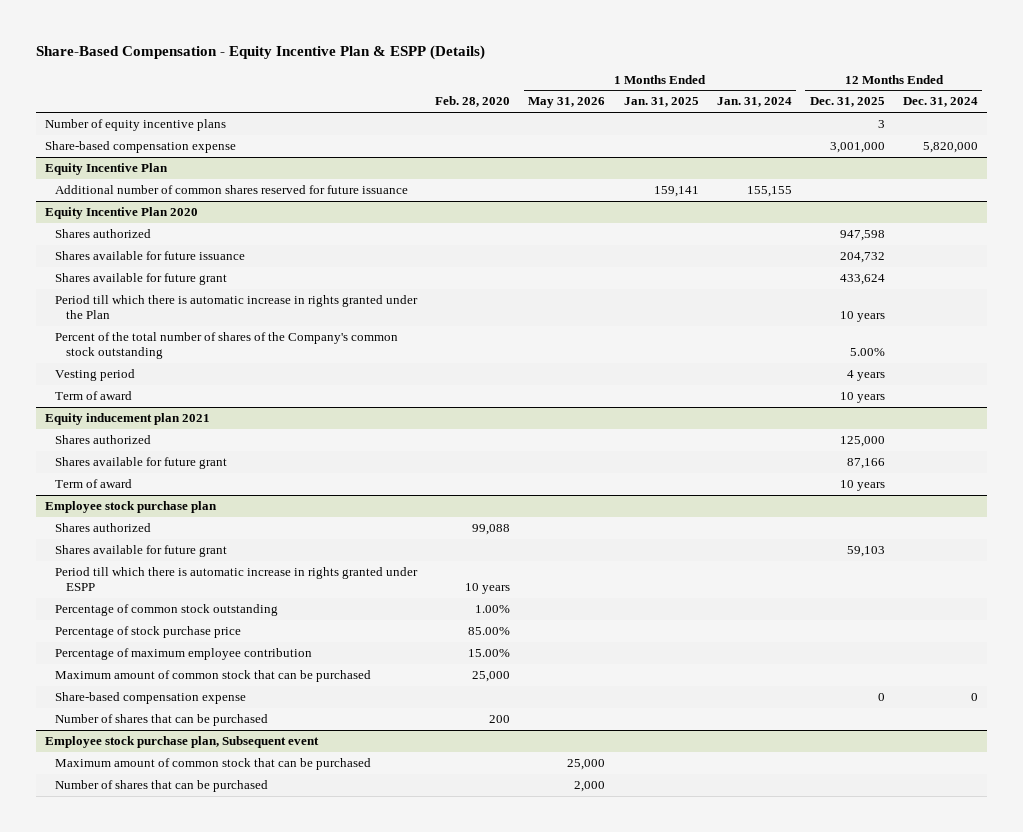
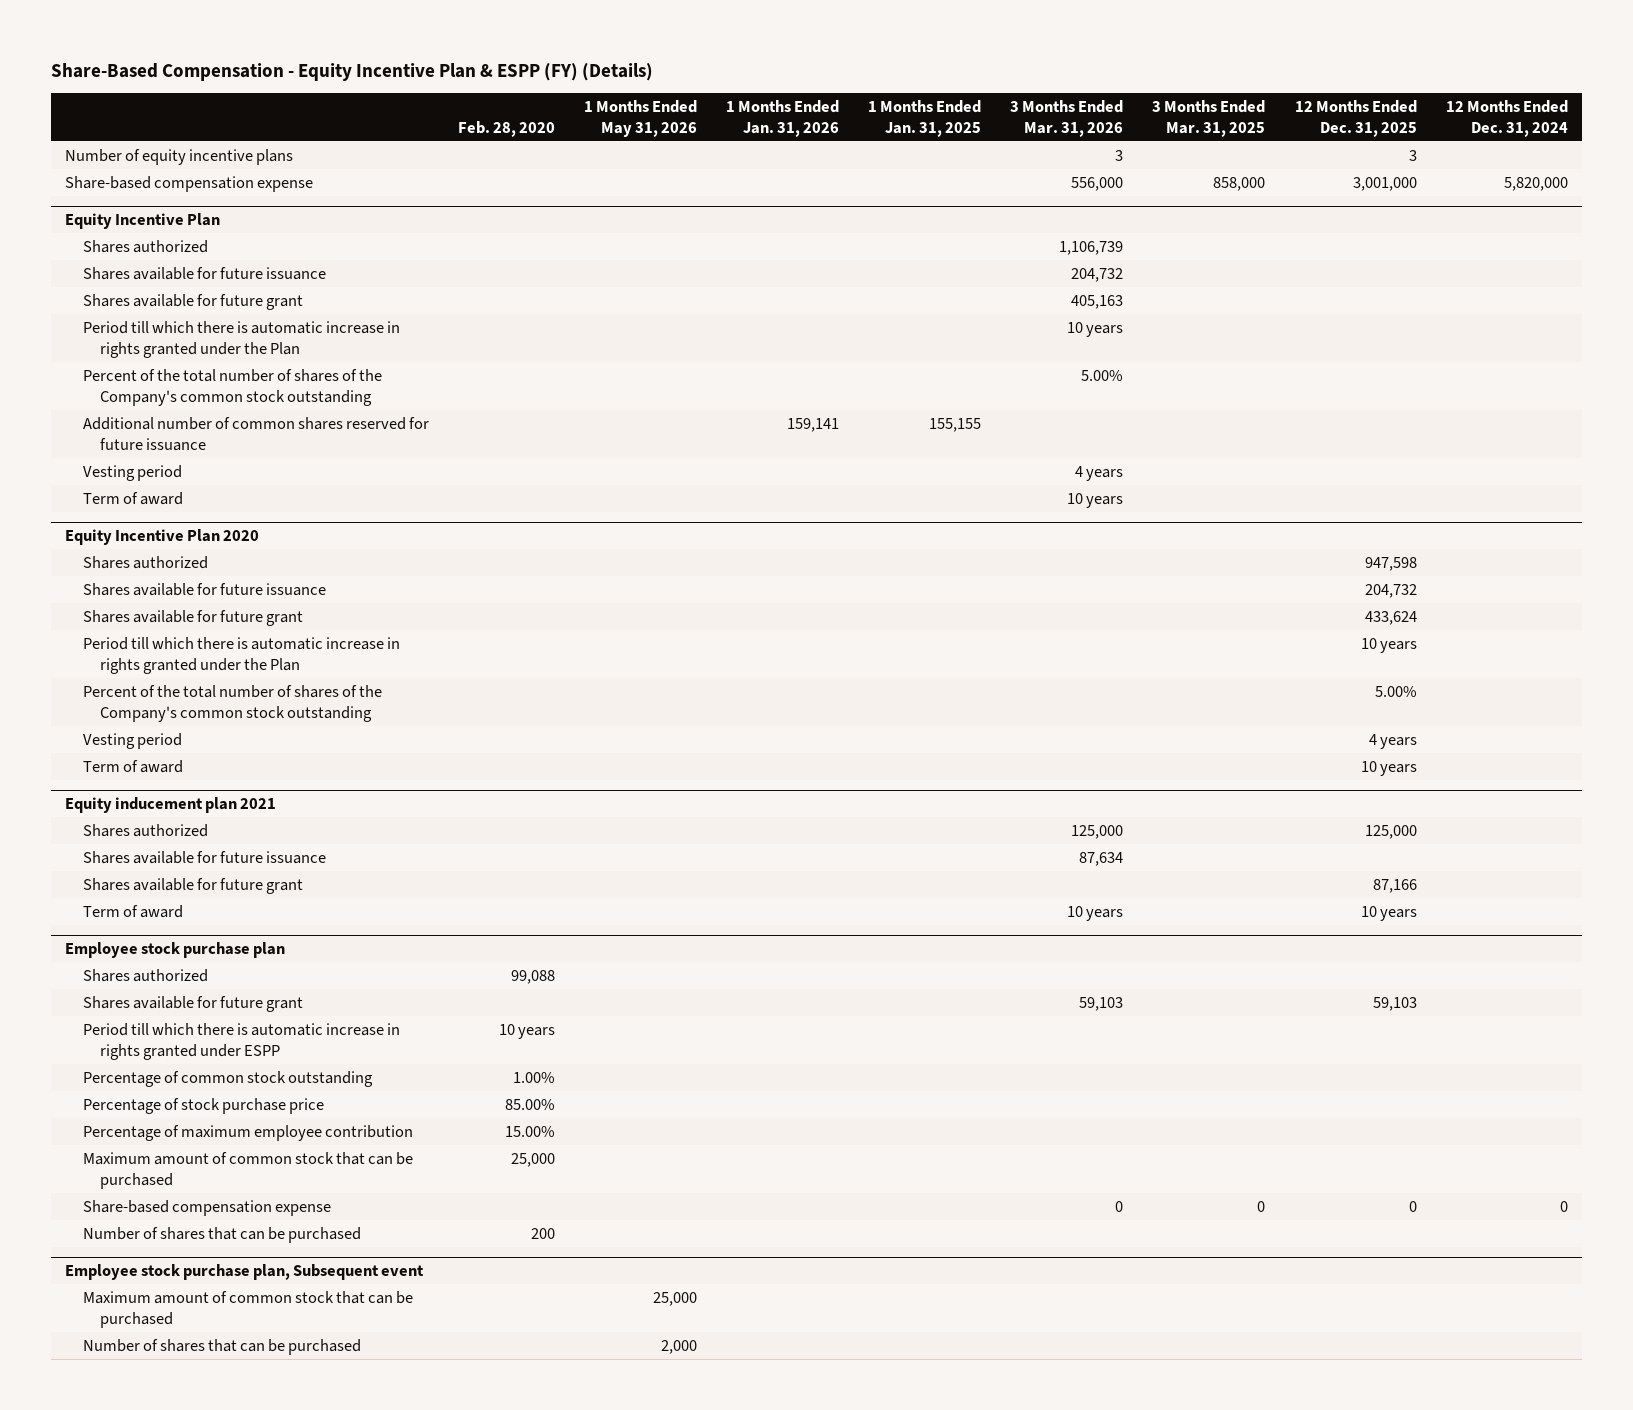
- Share-Based Compensation - Equity Incentive Plan & ESPP (Details)
+ Share-Based Compensation - Equity Incentive Plan & ESPP (FY) (Details)
- | Feb. 28, 2020 | 1 Months Ended May 31, 2026 | 1 Months Ended Jan. 31, 2025 | 1 Months Ended Jan. 31, 2024 | 12 Months Ended Dec. 31, 2025 | 12 Months Ended Dec. 31, 2024
+ | Feb. 28, 2020 | 1 Months Ended May 31, 2026 | 1 Months Ended Jan. 31, 2026 | 1 Months Ended Jan. 31, 2025 | 3 Months Ended Mar. 31, 2026 | 3 Months Ended Mar. 31, 2025 | 12 Months Ended Dec. 31, 2025 | 12 Months Ended Dec. 31, 2024
@ Equity Incentive Plan
- Additional number of common shares reserved for future issuance | | | 159,141 | 155,155 | |
+ Shares authorized | | | | | 1,106,739 | | |
+ Shares available for future issuance | | | | | 204,732 | | |
+ Shares available for future grant | | | | | 405,163 | | |
+ Period till which there is automatic increase in rights granted under the Plan | | | | | 10 years | | |
+ Percent of the total number of shares of the Company's common stock outstanding | | | | | 5.00% | | |
+ Additional number of common shares reserved for future issuance | | | 159,141 | 155,155 | | | |
+ Vesting period | | | | | 4 years | | |
+ Term of award | | | | | 10 years | | |
@ Equity inducement plan 2021
+ Shares available for future issuance | | | | | 87,634 | | |

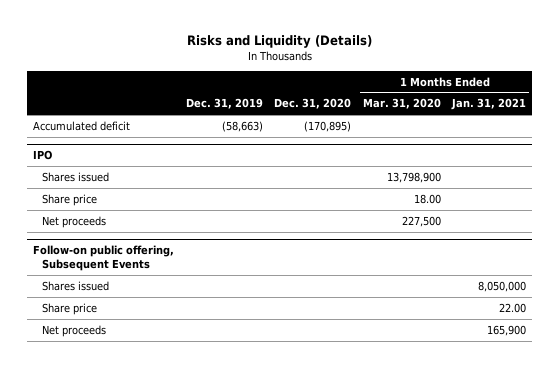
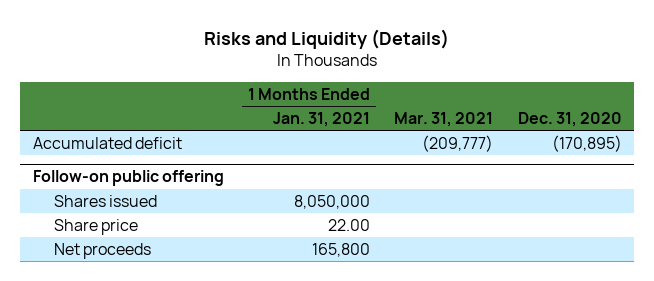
- | Dec. 31, 2019 | Dec. 31, 2020 | 1 Months Ended Mar. 31, 2020 | 1 Months Ended Jan. 31, 2021
+ | 1 Months Ended Jan. 31, 2021 | Mar. 31, 2021 | Dec. 31, 2020
- IPO
- Shares issued | | | 13,798,900 |
- Share price | | | 18.00 |
- Net proceeds | | | 227,500 |
- Follow-on public offering, Subsequent Events
+ Follow-on public offering
- Net proceeds | | | | 165,900
+ Net proceeds | 165,800 | |

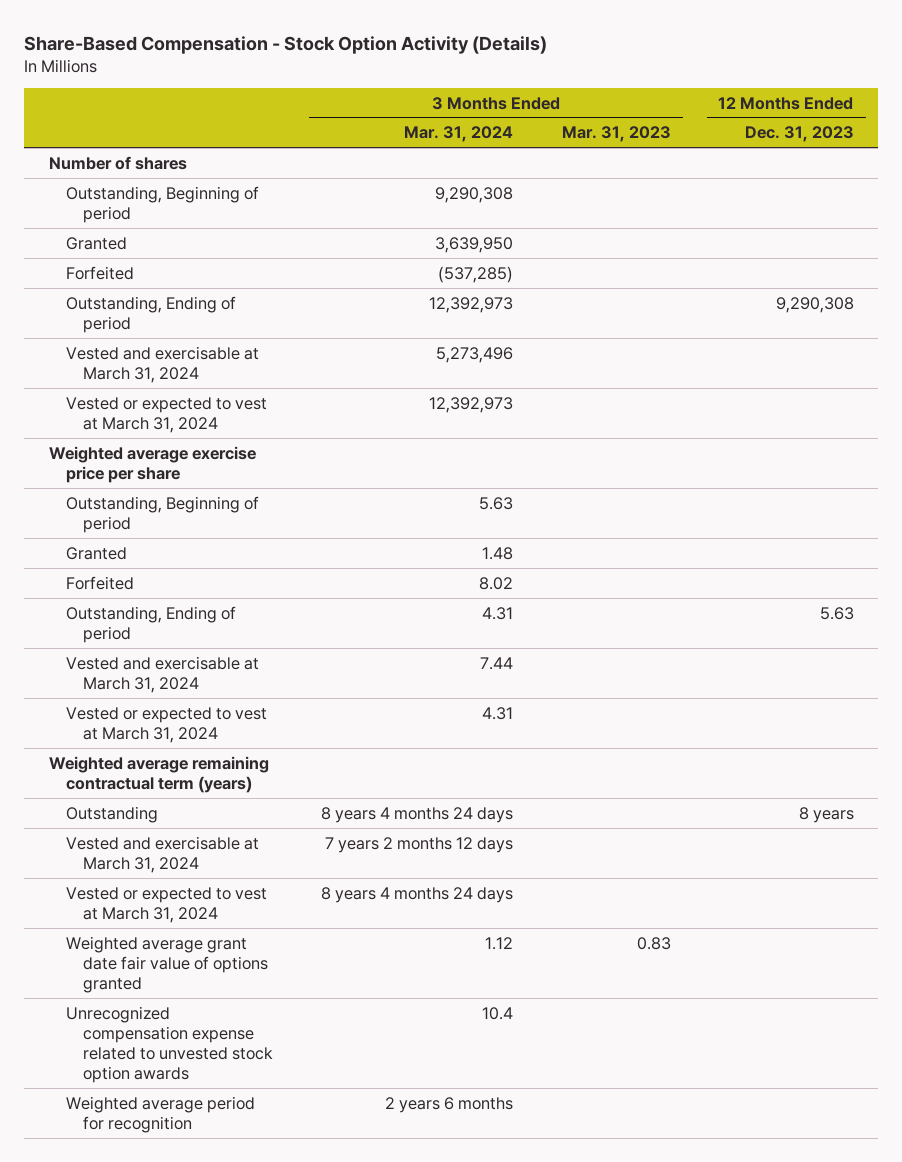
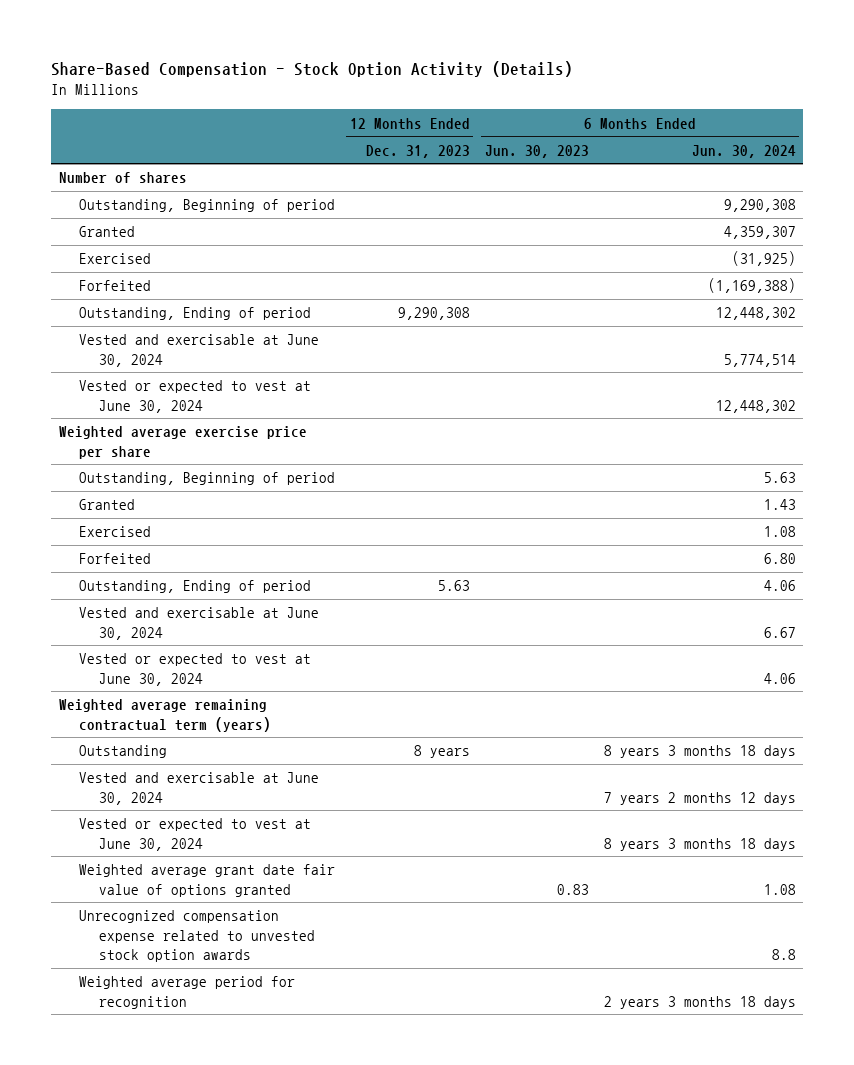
- | 3 Months Ended Mar. 31, 2024 | 3 Months Ended Mar. 31, 2023 | 12 Months Ended Dec. 31, 2023
+ | 12 Months Ended Dec. 31, 2023 | 6 Months Ended Jun. 30, 2023 | 6 Months Ended Jun. 30, 2024
+ Exercised | | | (31,925)
- Vested and exercisable at March 31, 2024 | 5,273,496 | |
- Vested or expected to vest at March 31, 2024 | 12,392,973 | |
+ Vested and exercisable at June 30, 2024 | | | 5,774,514
+ Vested or expected to vest at June 30, 2024 | | | 12,448,302
+ Exercised | | | 1.08
- Vested and exercisable at March 31, 2024 | 7.44 | |
- Vested or expected to vest at March 31, 2024 | 4.31 | |
+ Vested and exercisable at June 30, 2024 | | | 6.67
+ Vested or expected to vest at June 30, 2024 | | | 4.06
- Vested and exercisable at March 31, 2024 | 7 years 2 months 12 days | |
- Vested or expected to vest at March 31, 2024 | 8 years 4 months 24 days | |
+ Vested and exercisable at June 30, 2024 | | | 7 years 2 months 12 days
+ Vested or expected to vest at June 30, 2024 | | | 8 years 3 months 18 days

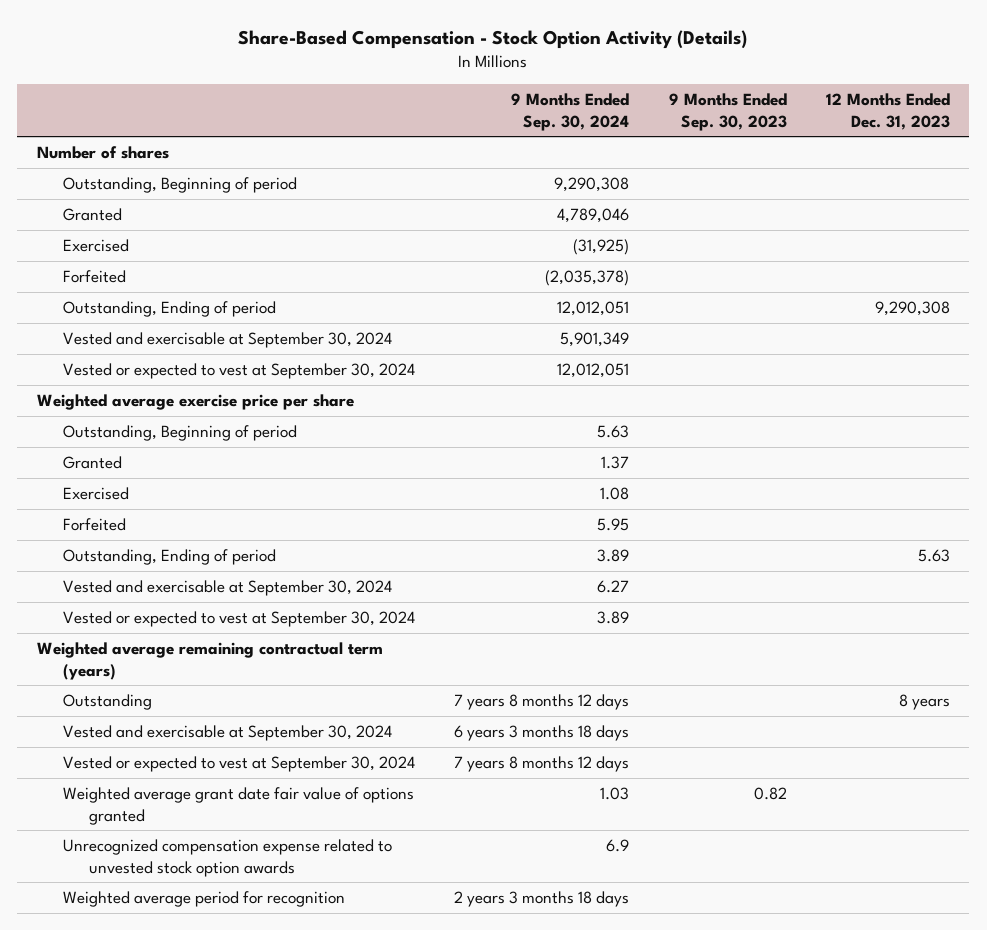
- | 12 Months Ended Dec. 31, 2023 | 6 Months Ended Jun. 30, 2023 | 6 Months Ended Jun. 30, 2024
+ | 9 Months Ended Sep. 30, 2024 | 9 Months Ended Sep. 30, 2023 | 12 Months Ended Dec. 31, 2023
- Vested and exercisable at June 30, 2024 | | | 5,774,514
- Vested or expected to vest at June 30, 2024 | | | 12,448,302
+ Vested and exercisable at September 30, 2024 | 5,901,349 | |
+ Vested or expected to vest at September 30, 2024 | 12,012,051 | |
- Vested and exercisable at June 30, 2024 | | | 6.67
- Vested or expected to vest at June 30, 2024 | | | 4.06
+ Vested and exercisable at September 30, 2024 | 6.27 | |
+ Vested or expected to vest at September 30, 2024 | 3.89 | |
- Vested and exercisable at June 30, 2024 | | | 7 years 2 months 12 days
- Vested or expected to vest at June 30, 2024 | | | 8 years 3 months 18 days
+ Vested and exercisable at September 30, 2024 | 6 years 3 months 18 days | |
+ Vested or expected to vest at September 30, 2024 | 7 years 8 months 12 days | |

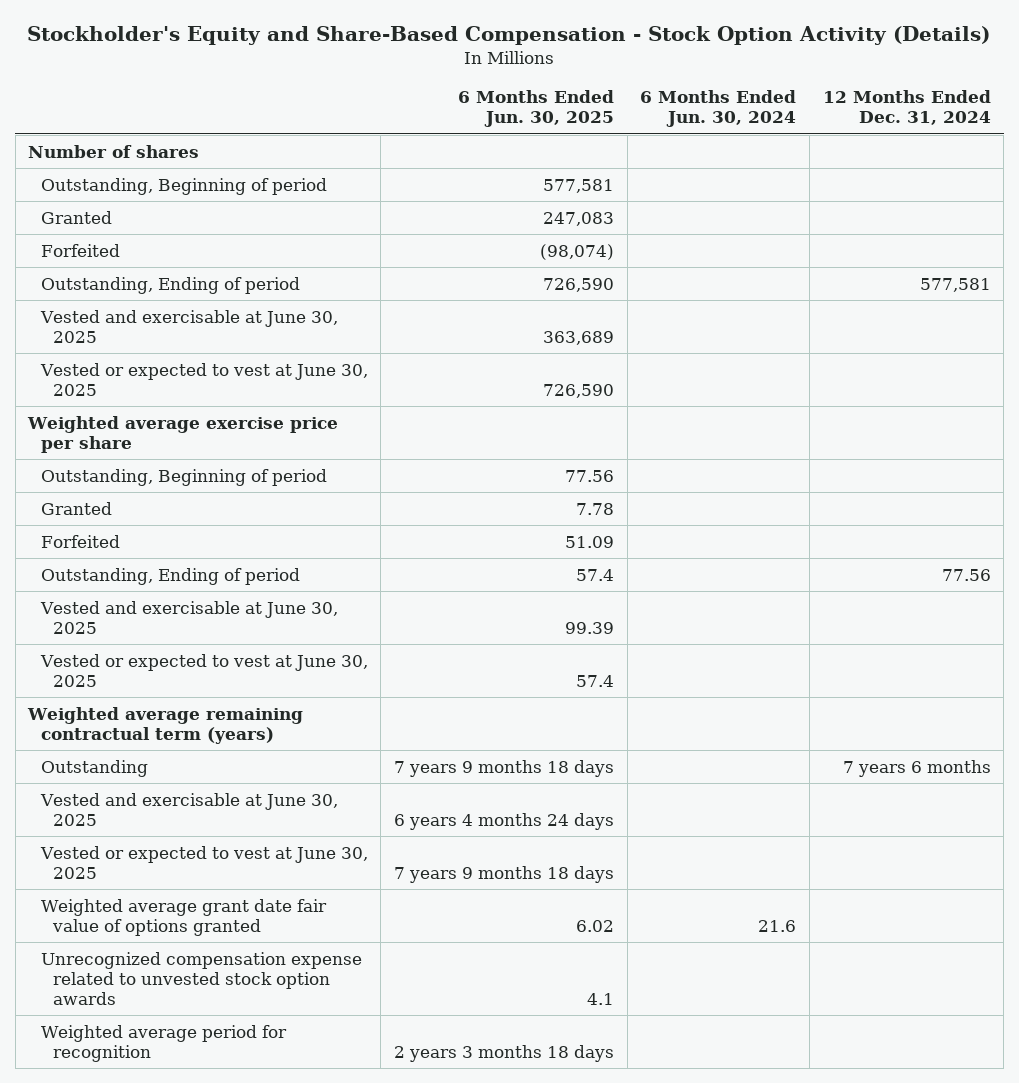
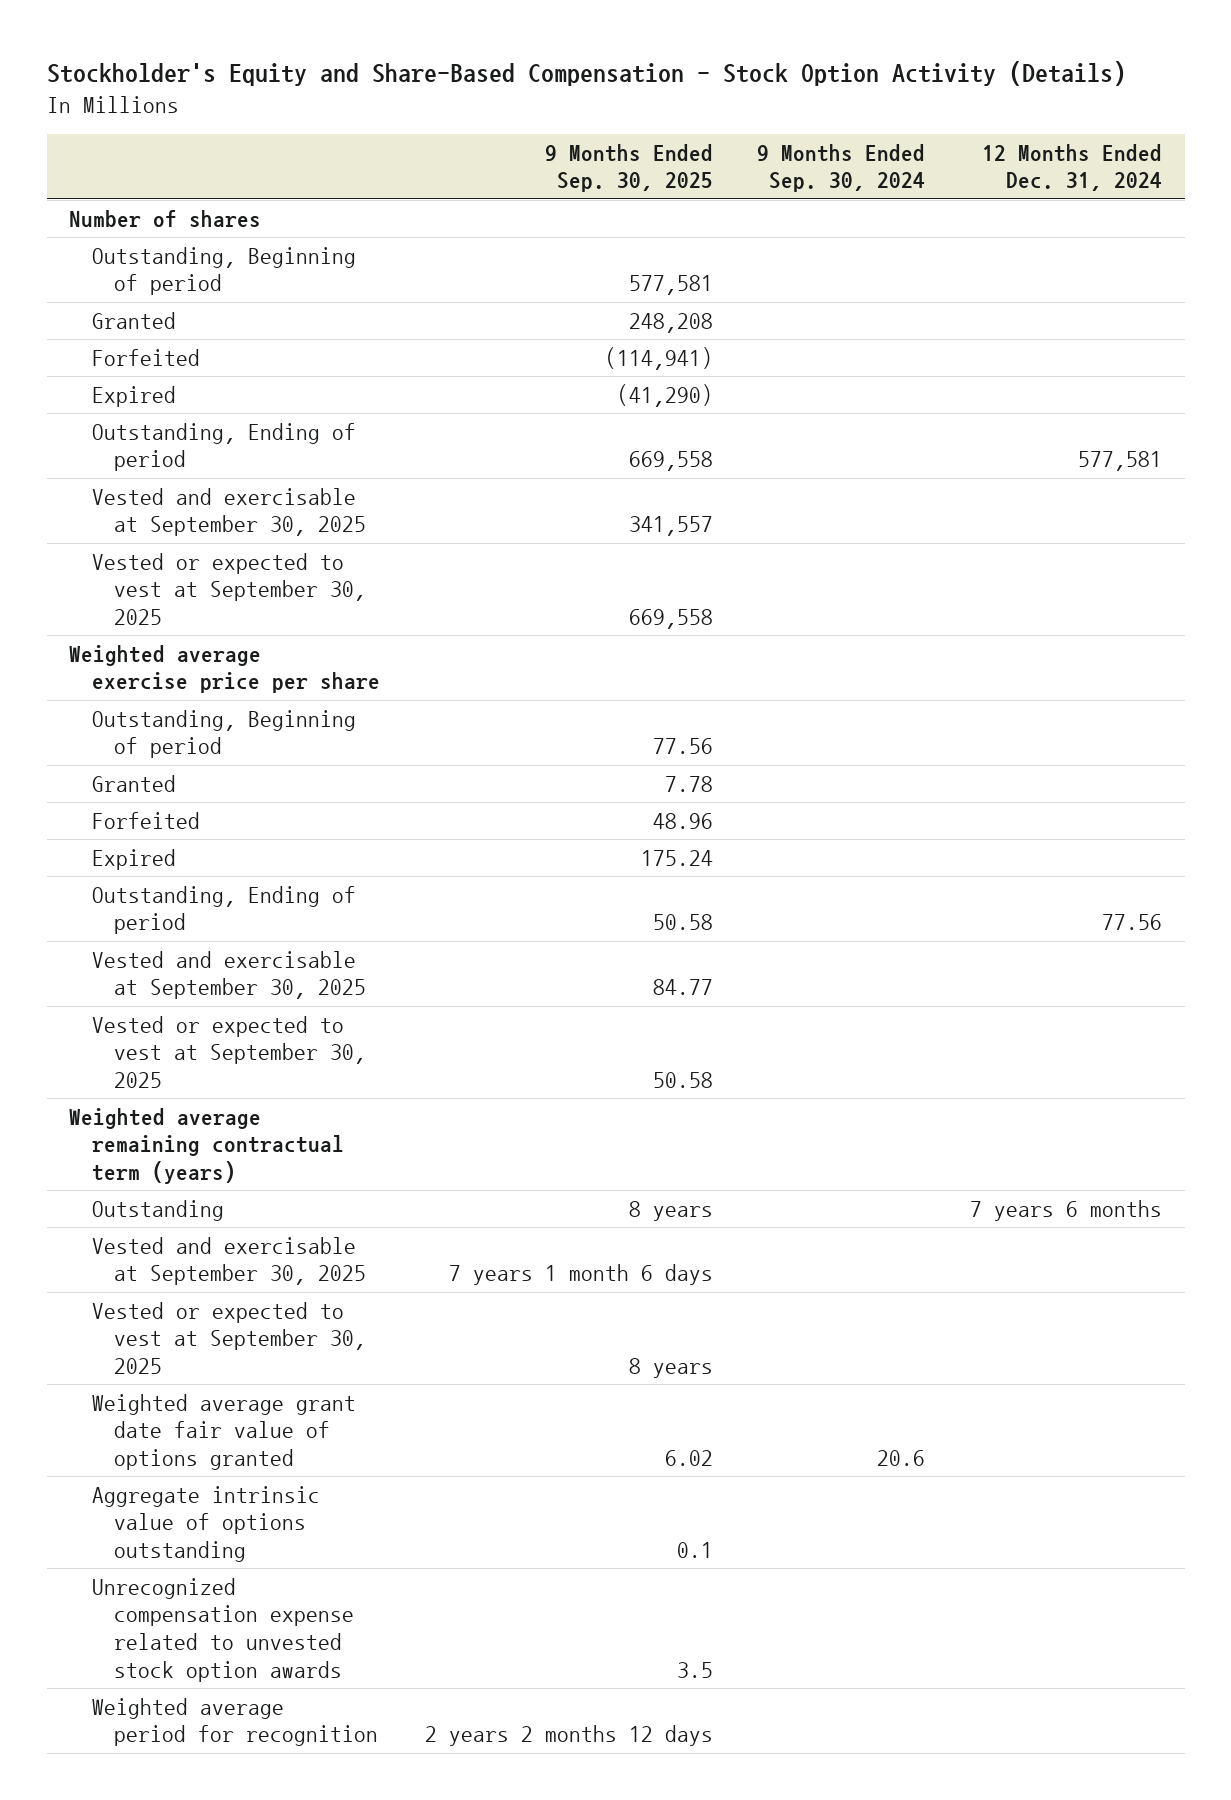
- | 6 Months Ended Jun. 30, 2025 | 6 Months Ended Jun. 30, 2024 | 12 Months Ended Dec. 31, 2024
+ | 9 Months Ended Sep. 30, 2025 | 9 Months Ended Sep. 30, 2024 | 12 Months Ended Dec. 31, 2024
+ Expired | (41,290) | |
- Vested and exercisable at June 30, 2025 | 363,689 | |
- Vested or expected to vest at June 30, 2025 | 726,590 | |
+ Vested and exercisable at September 30, 2025 | 341,557 | |
+ Vested or expected to vest at September 30, 2025 | 669,558 | |
+ Expired | 175.24 | |
- Vested and exercisable at June 30, 2025 | 99.39 | |
- Vested or expected to vest at June 30, 2025 | 57.4 | |
+ Vested and exercisable at September 30, 2025 | 84.77 | |
+ Vested or expected to vest at September 30, 2025 | 50.58 | |
- Vested and exercisable at June 30, 2025 | 6 years 4 months 24 days | |
- Vested or expected to vest at June 30, 2025 | 7 years 9 months 18 days | |
+ Vested and exercisable at September 30, 2025 | 7 years 1 month 6 days | |
+ Vested or expected to vest at September 30, 2025 | 8 years | |
+ Aggregate intrinsic value of options outstanding | 0.1 | |

